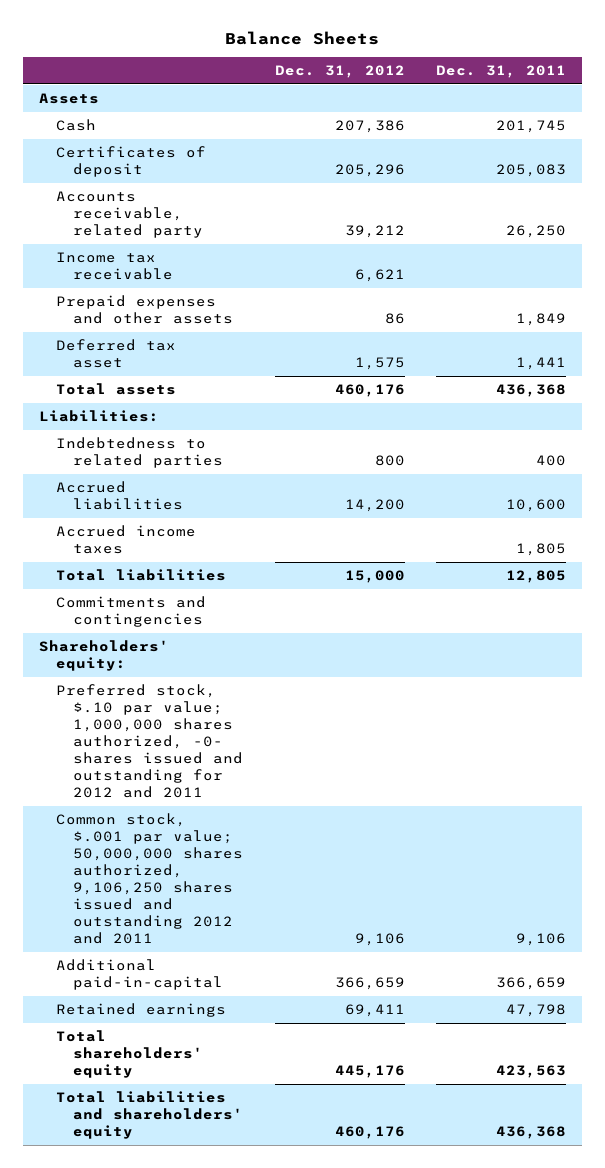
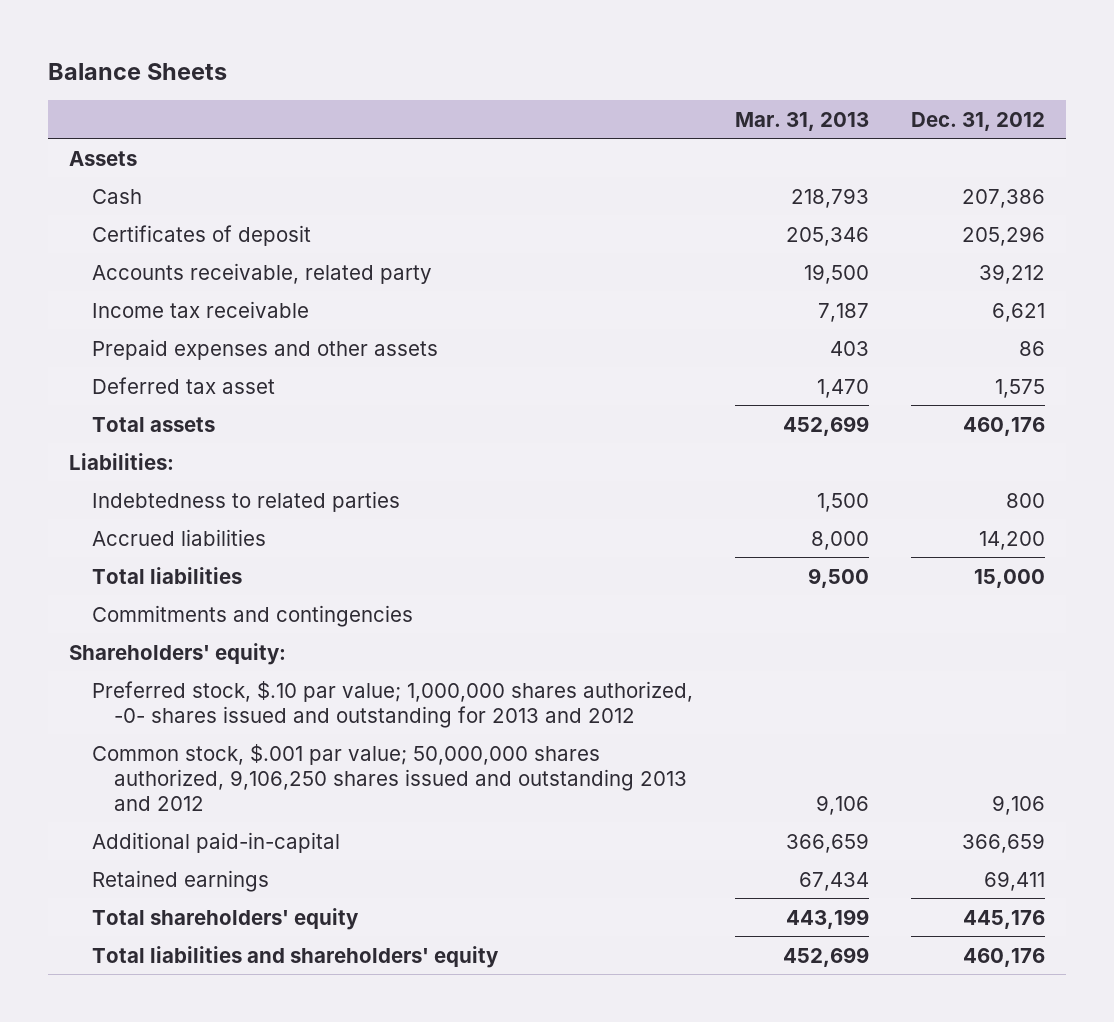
- | Dec. 31, 2012 | Dec. 31, 2011
+ | Mar. 31, 2013 | Dec. 31, 2012
- Accrued income taxes | | 1,805
- Preferred stock, $.10 par value; 1,000,000 shares authorized, -0- shares issued and outstanding for 2012 and 2011
- Common stock, $.001 par value; 50,000,000 shares authorized, 9,106,250 shares issued and outstanding 2012 and 2011 | 9,106 | 9,106
+ Preferred stock, $.10 par value; 1,000,000 shares authorized, -0- shares issued and outstanding for 2013 and 2012
+ Common stock, $.001 par value; 50,000,000 shares authorized, 9,106,250 shares issued and outstanding 2013 and 2012 | 9,106 | 9,106

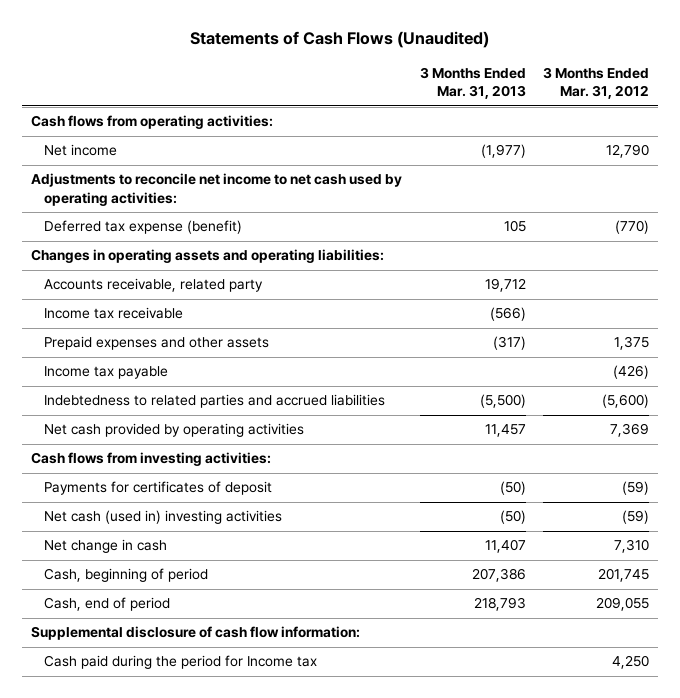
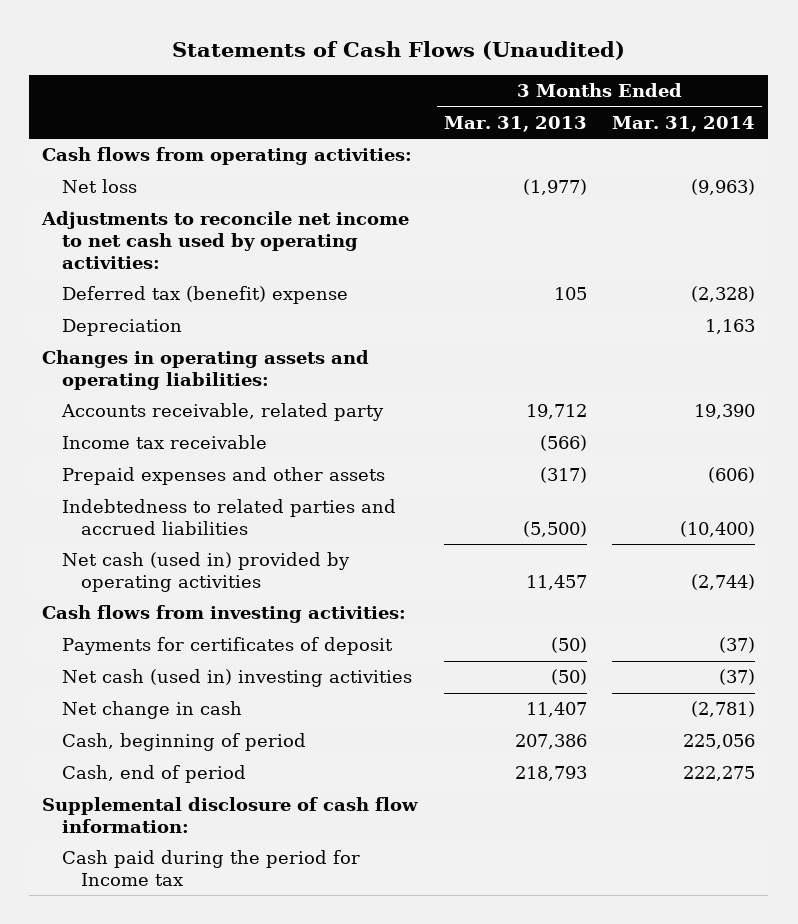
- | 3 Months Ended Mar. 31, 2013 | 3 Months Ended Mar. 31, 2012
+ | 3 Months Ended Mar. 31, 2013 | 3 Months Ended Mar. 31, 2014
- Net income | (1,977) | 12,790
+ Net loss | (1,977) | (9,963)
- Deferred tax expense (benefit) | 105 | (770)
+ Deferred tax (benefit) expense | 105 | (2,328)
+ Depreciation | | 1,163
- Income tax payable | | (426)
- Net cash provided by operating activities | 11,457 | 7,369
+ Net cash (used in) provided by operating activities | 11,457 | (2,744)

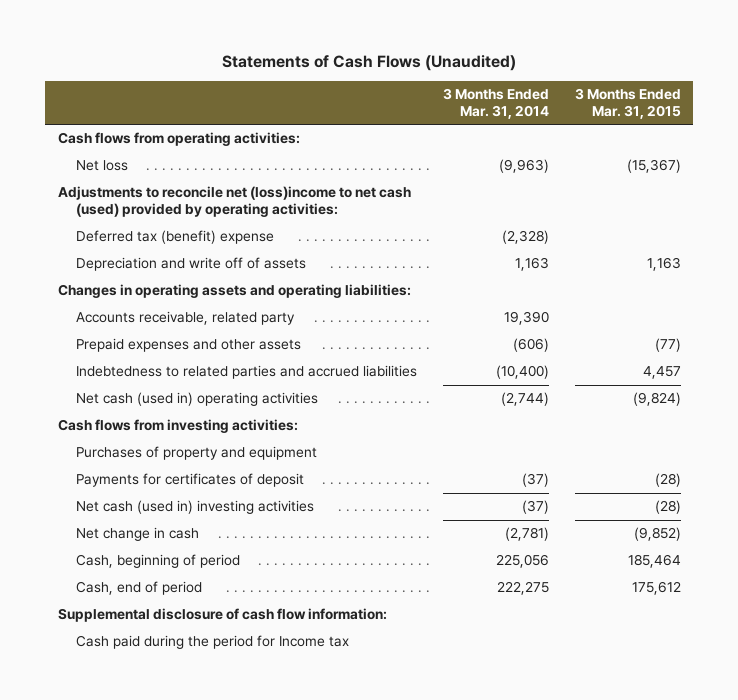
- | 3 Months Ended Mar. 31, 2013 | 3 Months Ended Mar. 31, 2014
+ | 3 Months Ended Mar. 31, 2014 | 3 Months Ended Mar. 31, 2015
- Adjustments to reconcile net income to net cash used by operating activities:
+ Adjustments to reconcile net (loss)income to net cash (used) provided by operating activities:
- Depreciation | | 1,163
+ Depreciation and write off of assets | 1,163 | 1,163
- Income tax receivable | (566) |
- Net cash (used in) provided by operating activities | 11,457 | (2,744)
+ Net cash (used in) operating activities | (2,744) | (9,824)
+ Purchases of property and equipment

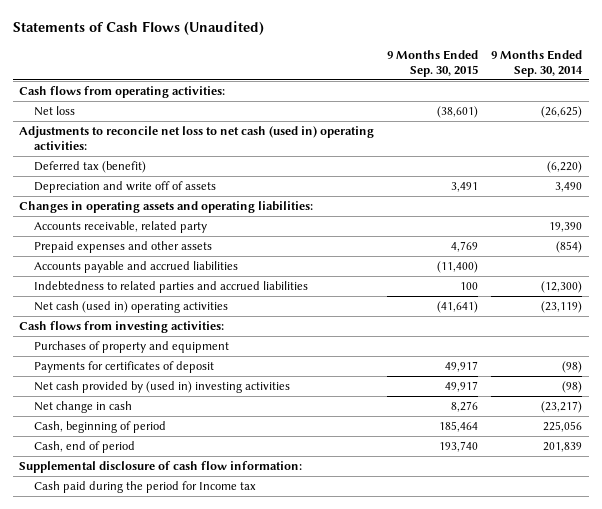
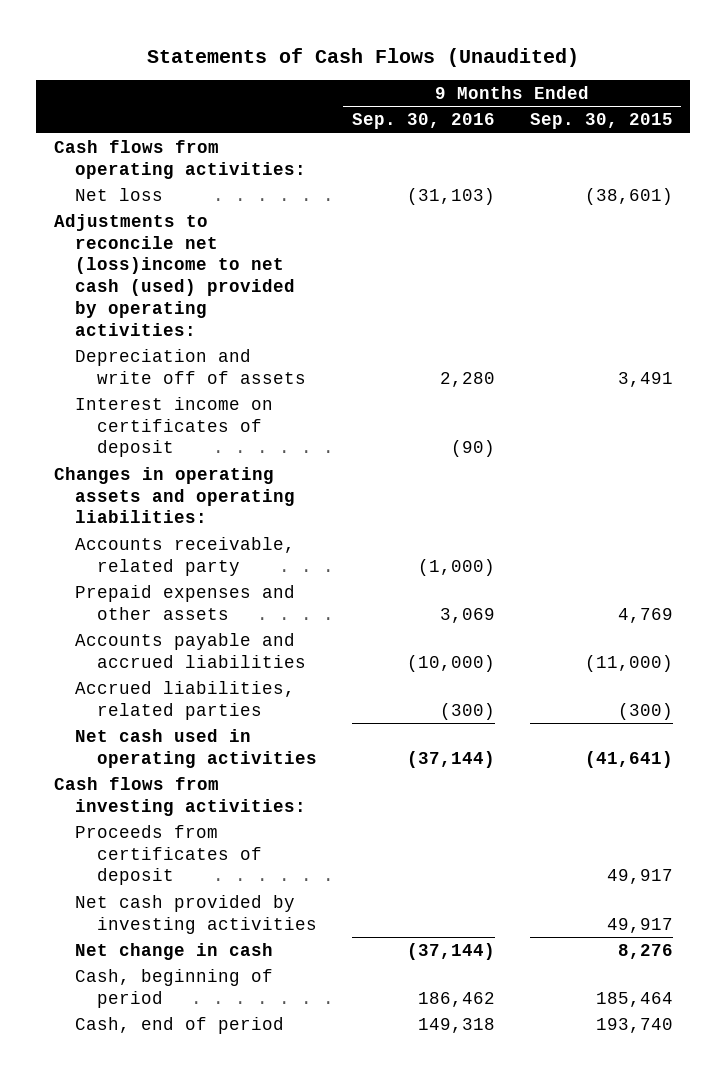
- | 9 Months Ended Sep. 30, 2015 | 9 Months Ended Sep. 30, 2014
+ | 9 Months Ended Sep. 30, 2016 | 9 Months Ended Sep. 30, 2015
- Adjustments to reconcile net loss to net cash (used in) operating activities:
- Deferred tax (benefit) | | (6,220)
+ Adjustments to reconcile net (loss)income to net cash (used) provided by operating activities:
+ Interest income on certificates of deposit | (90) |
- Accounts payable and accrued liabilities | (11,400) |
- Indebtedness to related parties and accrued liabilities | 100 | (12,300)
- Net cash (used in) operating activities | (41,641) | (23,119)
+ Accounts payable and accrued liabilities | (10,000) | (11,000)
+ Accrued liabilities, related parties | (300) | (300)
+ Net cash used in operating activities | (37,144) | (41,641)
- Purchases of property and equipment
- Payments for certificates of deposit | 49,917 | (98)
- Net cash provided by (used in) investing activities | 49,917 | (98)
+ Proceeds from certificates of deposit | | 49,917
+ Net cash provided by investing activities | | 49,917
- Supplemental disclosure of cash flow information:
- Cash paid during the period for Income tax

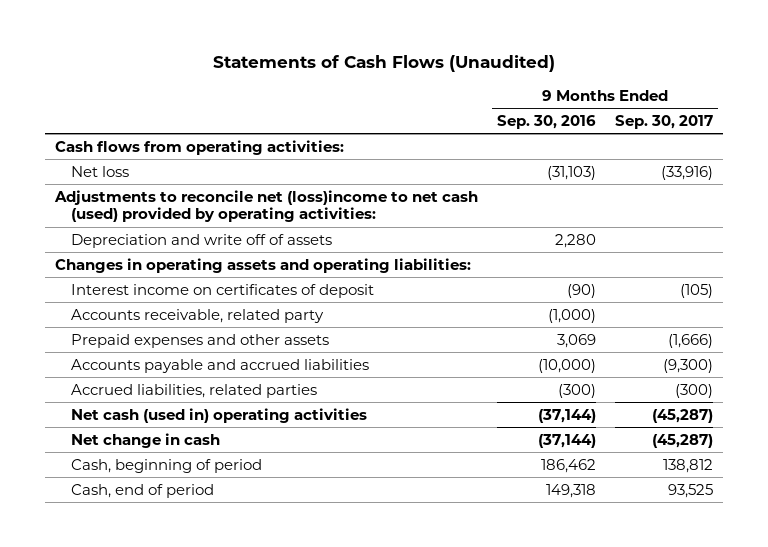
- | 9 Months Ended Sep. 30, 2016 | 9 Months Ended Sep. 30, 2015
+ | 9 Months Ended Sep. 30, 2016 | 9 Months Ended Sep. 30, 2017
moved down: Interest income on certificates of deposit | (90) | (105)
- Net cash used in operating activities | (37,144) | (41,641)
- Cash flows from investing activities:
- Proceeds from certificates of deposit | | 49,917
- Net cash provided by investing activities | | 49,917
+ Net cash (used in) operating activities | (37,144) | (45,287)

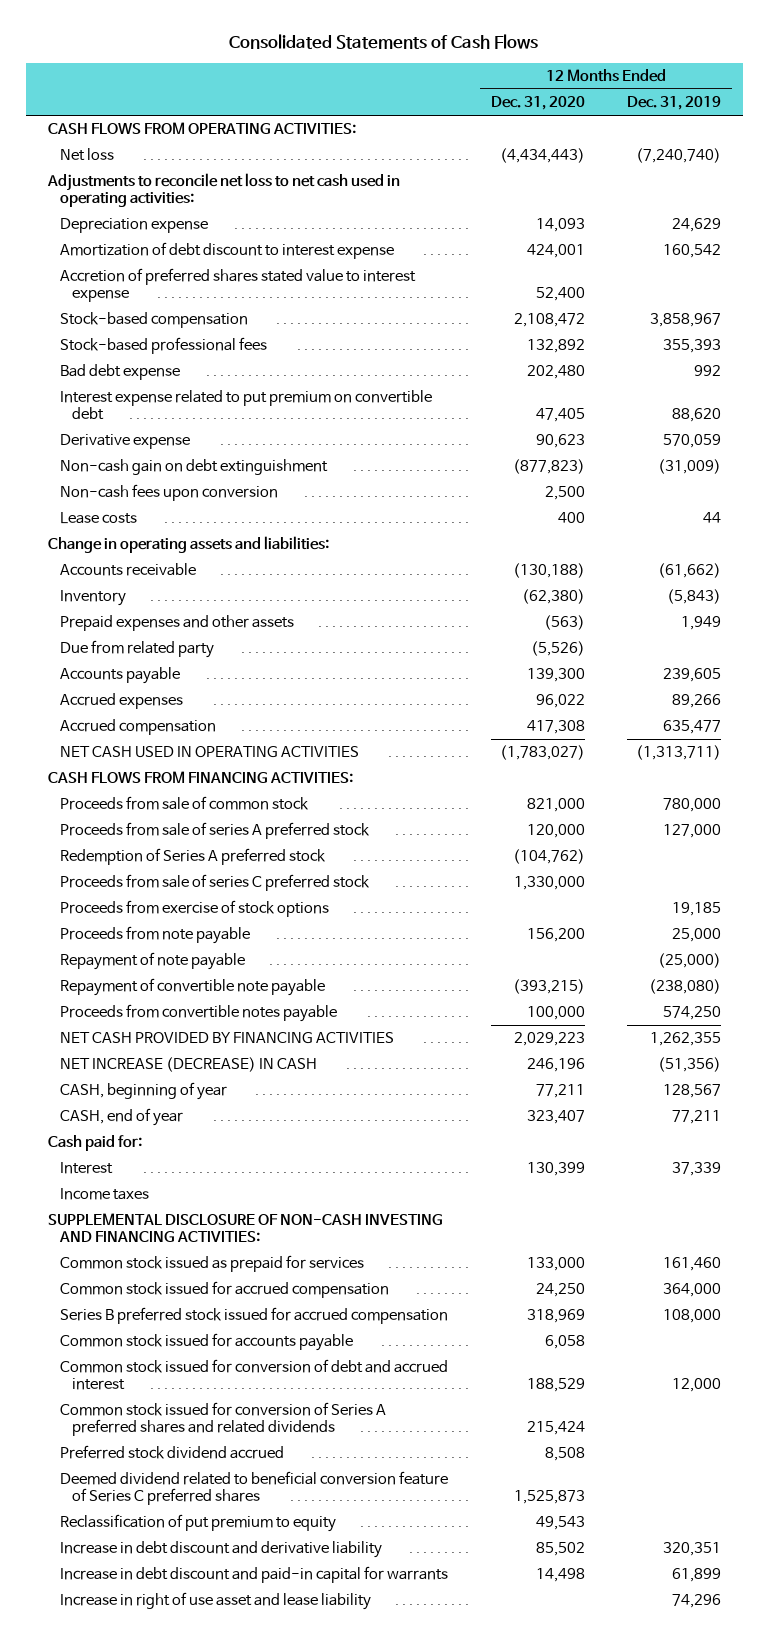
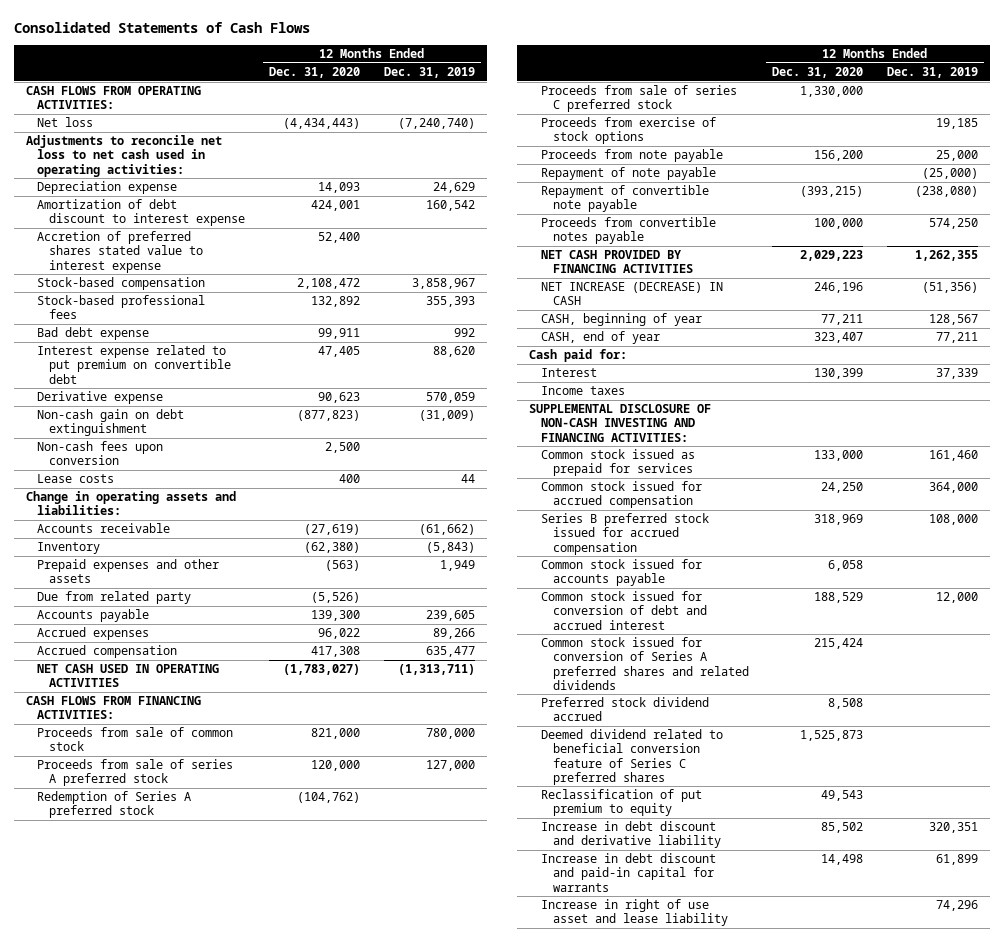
- Bad debt expense | 202,480 | 992
+ Bad debt expense | 99,911 | 992
- Accounts receivable | (130,188) | (61,662)
+ Accounts receivable | (27,619) | (61,662)

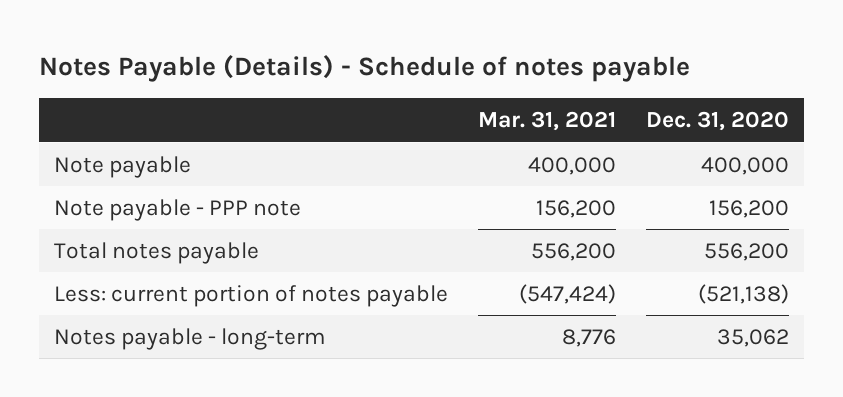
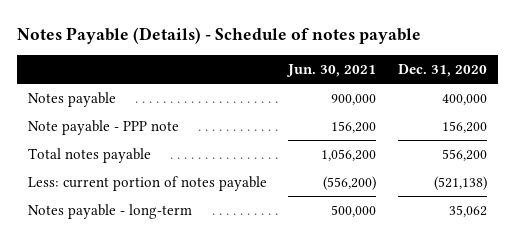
- | Mar. 31, 2021 | Dec. 31, 2020
+ | Jun. 30, 2021 | Dec. 31, 2020
- Note payable | 400,000 | 400,000
+ Notes payable | 900,000 | 400,000

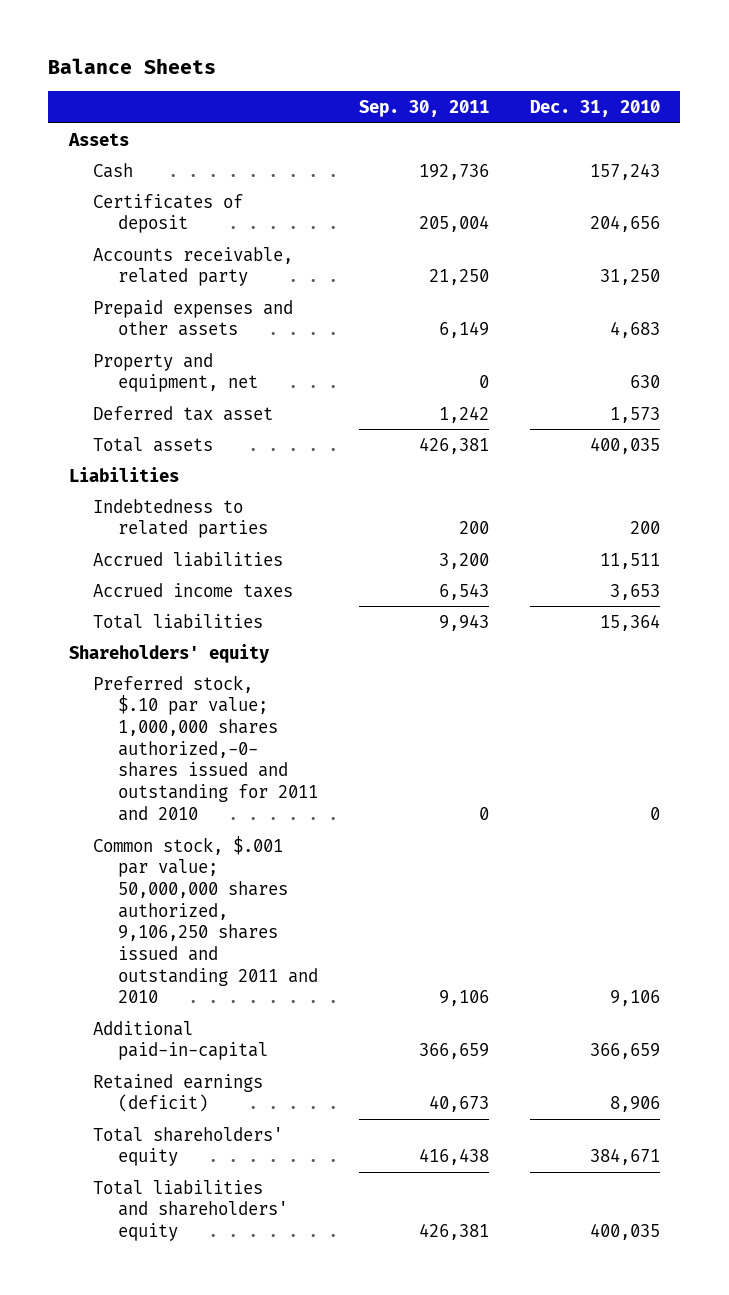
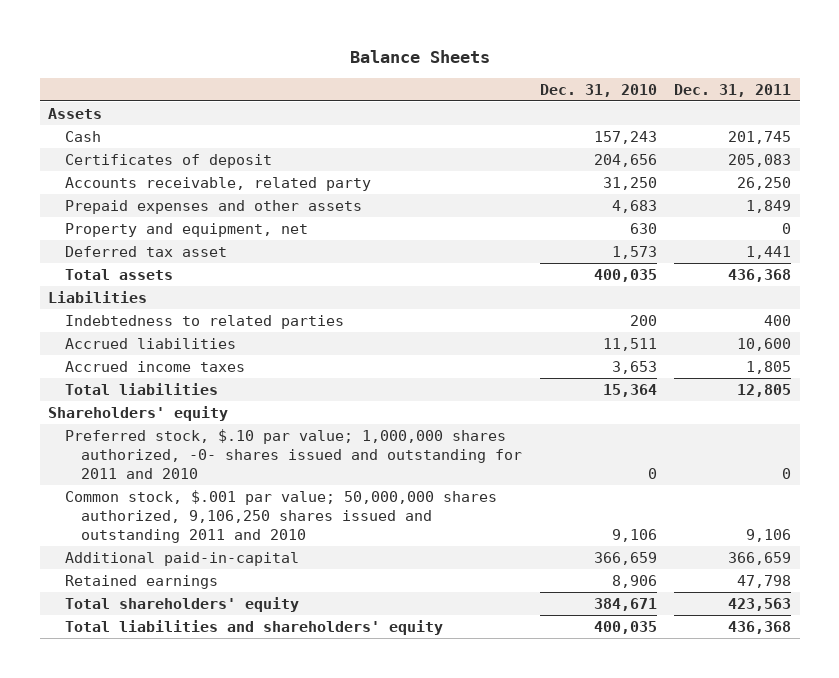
- | Sep. 30, 2011 | Dec. 31, 2010
+ | Dec. 31, 2010 | Dec. 31, 2011
- Preferred stock, $.10 par value; 1,000,000 shares authorized,-0- shares issued and outstanding for 2011 and 2010 | 0 | 0
+ Preferred stock, $.10 par value; 1,000,000 shares authorized, -0- shares issued and outstanding for 2011 and 2010 | 0 | 0
- Retained earnings (deficit) | 40,673 | 8,906
+ Retained earnings | 8,906 | 47,798

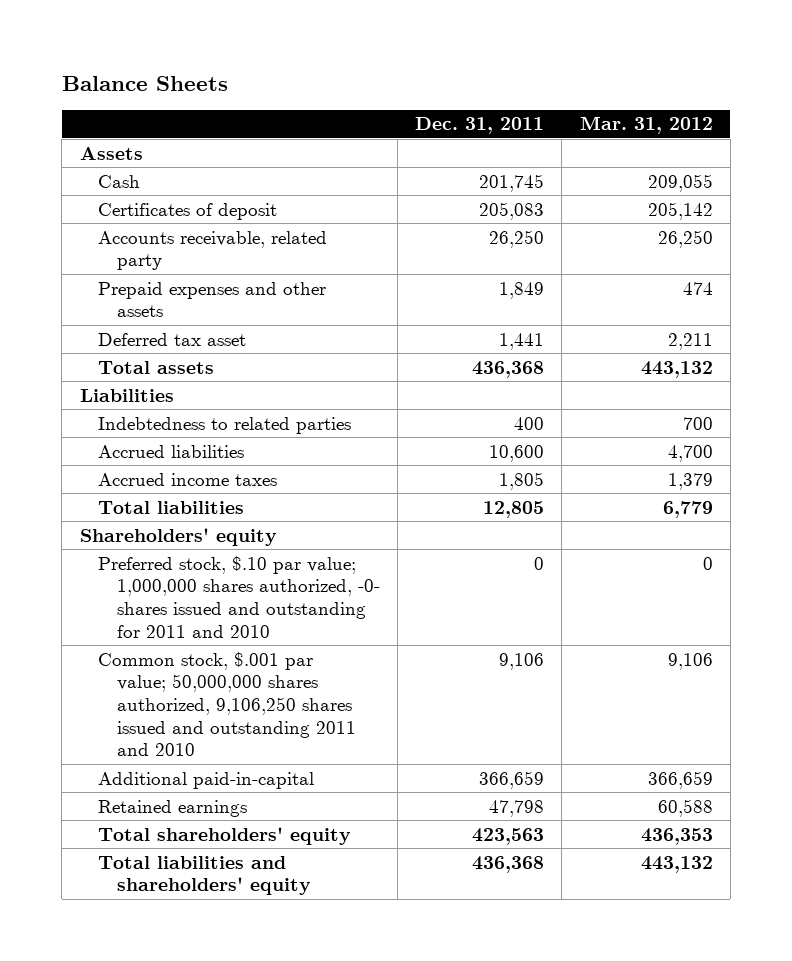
- | Dec. 31, 2010 | Dec. 31, 2011
+ | Dec. 31, 2011 | Mar. 31, 2012
- Property and equipment, net | 630 | 0

